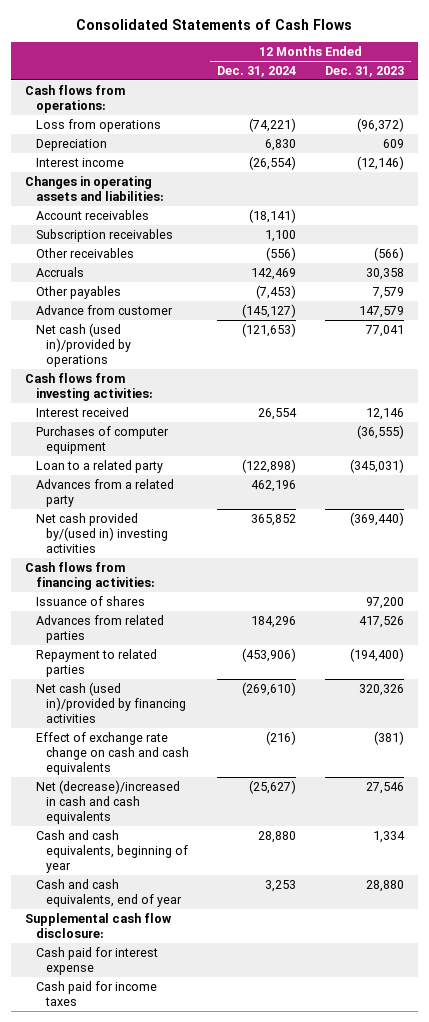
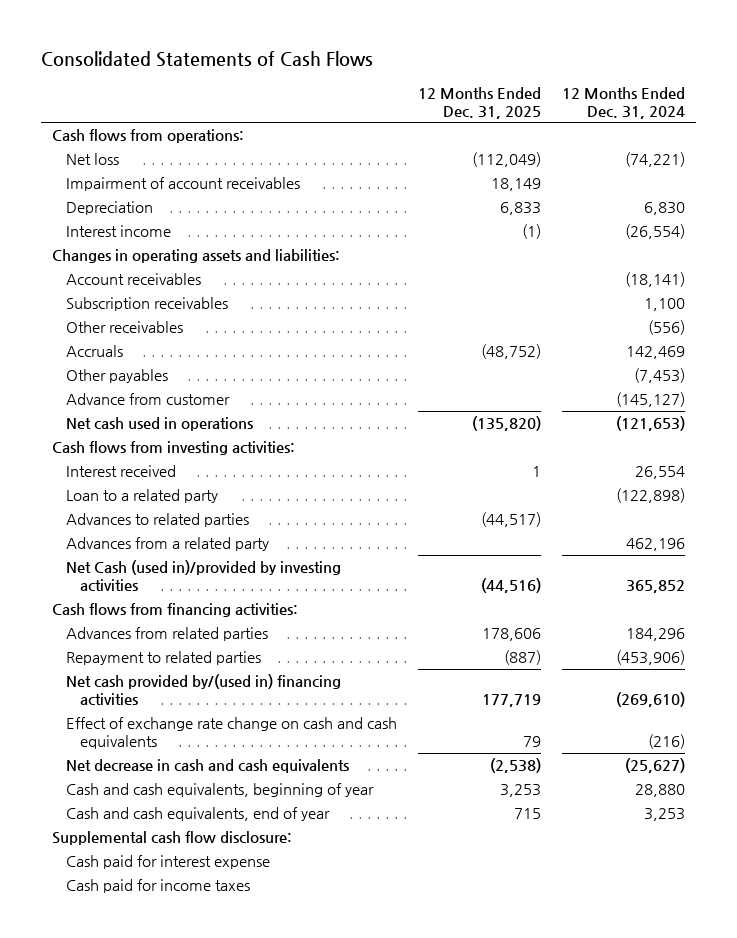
- | 12 Months Ended Dec. 31, 2024 | 12 Months Ended Dec. 31, 2023
+ | 12 Months Ended Dec. 31, 2025 | 12 Months Ended Dec. 31, 2024
- Loss from operations | (74,221) | (96,372)
+ Net loss | (112,049) | (74,221)
+ Impairment of account receivables | 18,149 |
- Net cash (used in)/provided by operations | (121,653) | 77,041
+ Net cash used in operations | (135,820) | (121,653)
- Purchases of computer equipment | | (36,555)
+ Advances to related parties | (44,517) |
- Net cash provided by/(used in) investing activities | 365,852 | (369,440)
+ Net Cash (used in)/provided by investing activities | (44,516) | 365,852
- Issuance of shares | | 97,200
- Net cash (used in)/provided by financing activities | (269,610) | 320,326
+ Net cash provided by/(used in) financing activities | 177,719 | (269,610)
- Net (decrease)/increased in cash and cash equivalents | (25,627) | 27,546
+ Net decrease in cash and cash equivalents | (2,538) | (25,627)

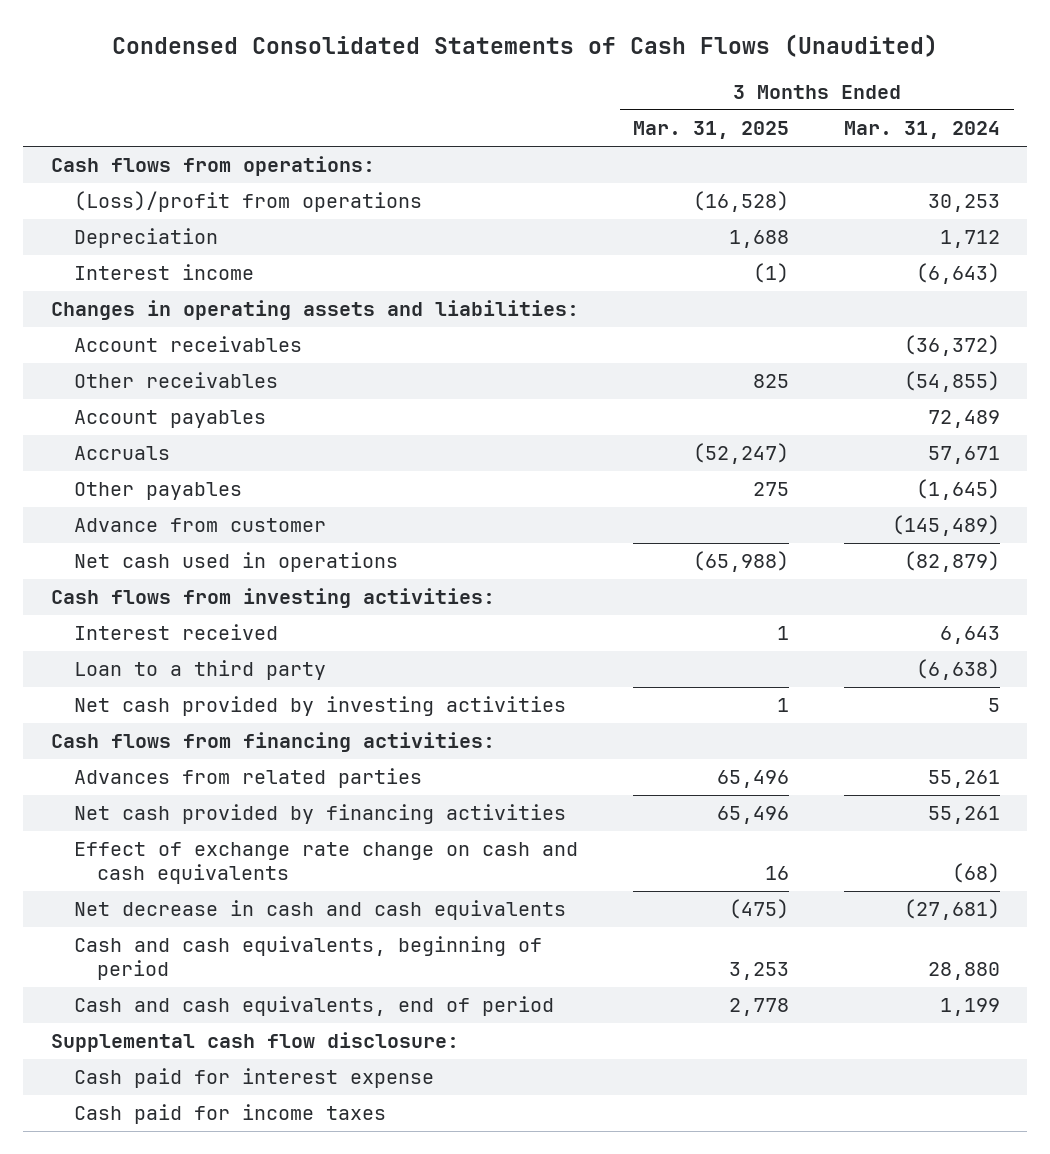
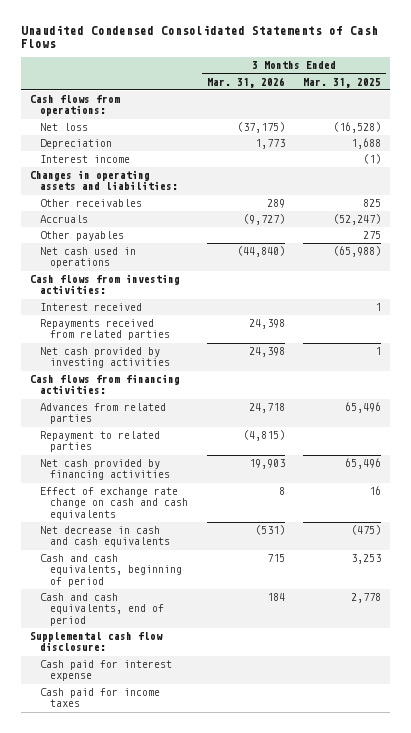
- Condensed Consolidated Statements of Cash Flows (Unaudited)
+ Unaudited Condensed Consolidated Statements of Cash Flows
- | 3 Months Ended Mar. 31, 2025 | 3 Months Ended Mar. 31, 2024
+ | 3 Months Ended Mar. 31, 2026 | 3 Months Ended Mar. 31, 2025
- (Loss)/profit from operations | (16,528) | 30,253
+ Net loss | (37,175) | (16,528)
- Account receivables | | (36,372)
- Account payables | | 72,489
- Advance from customer | | (145,489)
- Loan to a third party | | (6,638)
+ Repayments received from related parties | 24,398 |
+ Repayment to related parties | (4,815) |

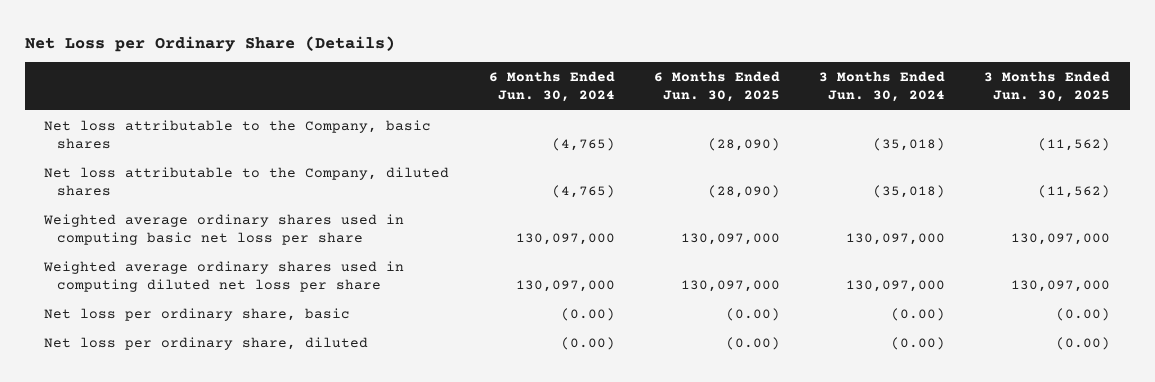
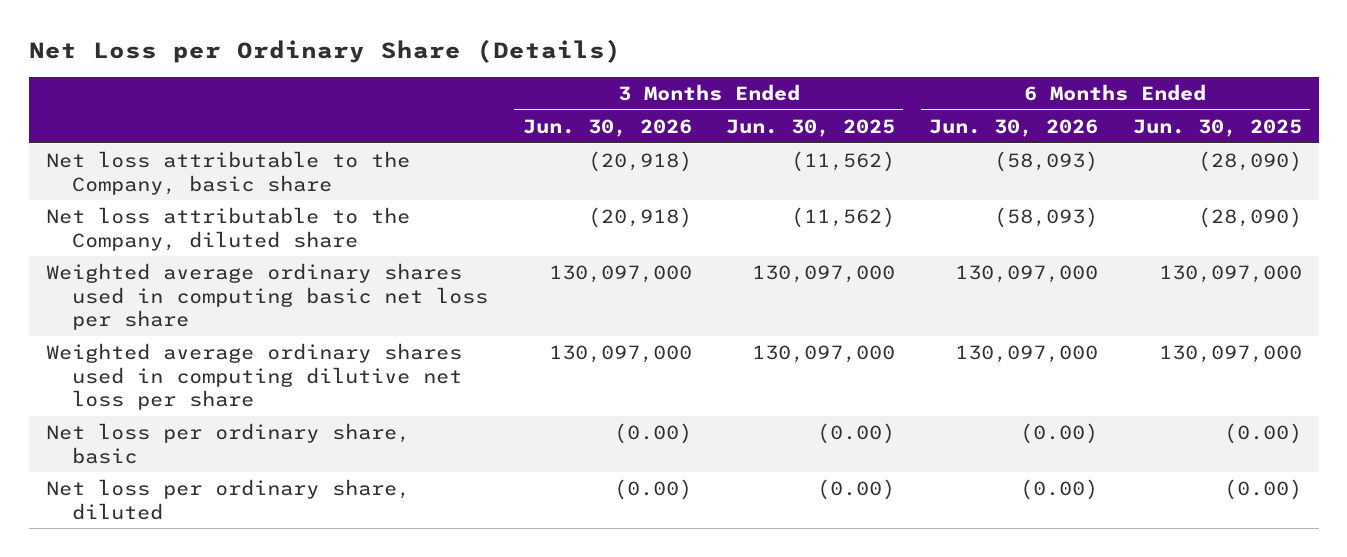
- | 6 Months Ended Jun. 30, 2024 | 6 Months Ended Jun. 30, 2025 | 3 Months Ended Jun. 30, 2024 | 3 Months Ended Jun. 30, 2025
+ | 3 Months Ended Jun. 30, 2026 | 3 Months Ended Jun. 30, 2025 | 6 Months Ended Jun. 30, 2026 | 6 Months Ended Jun. 30, 2025
- Net loss attributable to the Company, basic shares | (4,765) | (28,090) | (35,018) | (11,562)
- Net loss attributable to the Company, diluted shares | (4,765) | (28,090) | (35,018) | (11,562)
+ Net loss attributable to the Company, basic share | (20,918) | (11,562) | (58,093) | (28,090)
+ Net loss attributable to the Company, diluted share | (20,918) | (11,562) | (58,093) | (28,090)
- Weighted average ordinary shares used in computing diluted net loss per share | 130,097,000 | 130,097,000 | 130,097,000 | 130,097,000
+ Weighted average ordinary shares used in computing dilutive net loss per share | 130,097,000 | 130,097,000 | 130,097,000 | 130,097,000

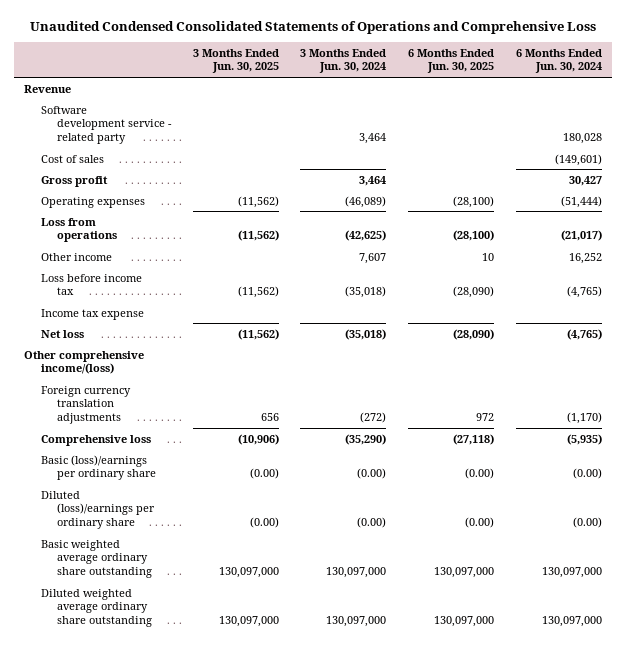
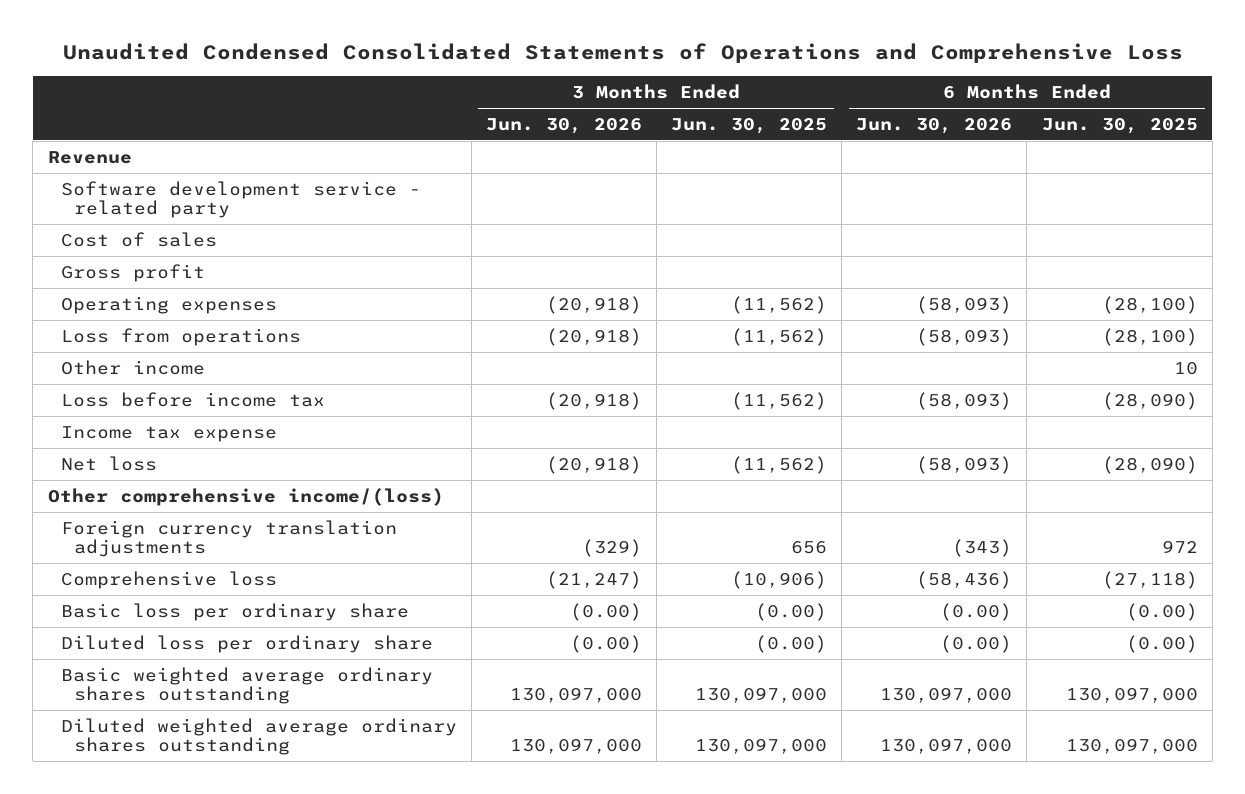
- | 3 Months Ended Jun. 30, 2025 | 3 Months Ended Jun. 30, 2024 | 6 Months Ended Jun. 30, 2025 | 6 Months Ended Jun. 30, 2024
+ | 3 Months Ended Jun. 30, 2026 | 3 Months Ended Jun. 30, 2025 | 6 Months Ended Jun. 30, 2026 | 6 Months Ended Jun. 30, 2025
- Basic (loss)/earnings per ordinary share | (0.00) | (0.00) | (0.00) | (0.00)
- Diluted (loss)/earnings per ordinary share | (0.00) | (0.00) | (0.00) | (0.00)
- Basic weighted average ordinary share outstanding | 130,097,000 | 130,097,000 | 130,097,000 | 130,097,000
- Diluted weighted average ordinary share outstanding | 130,097,000 | 130,097,000 | 130,097,000 | 130,097,000
+ Basic loss per ordinary share | (0.00) | (0.00) | (0.00) | (0.00)
+ Diluted loss per ordinary share | (0.00) | (0.00) | (0.00) | (0.00)
+ Basic weighted average ordinary shares outstanding | 130,097,000 | 130,097,000 | 130,097,000 | 130,097,000
+ Diluted weighted average ordinary shares outstanding | 130,097,000 | 130,097,000 | 130,097,000 | 130,097,000

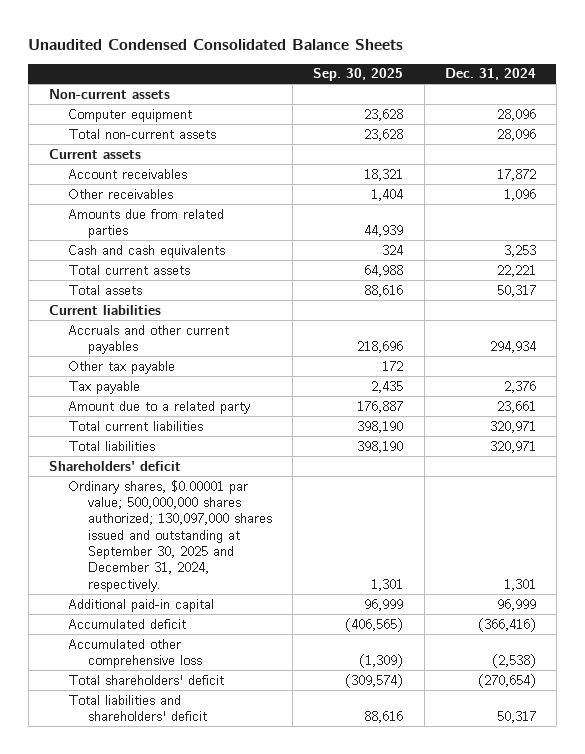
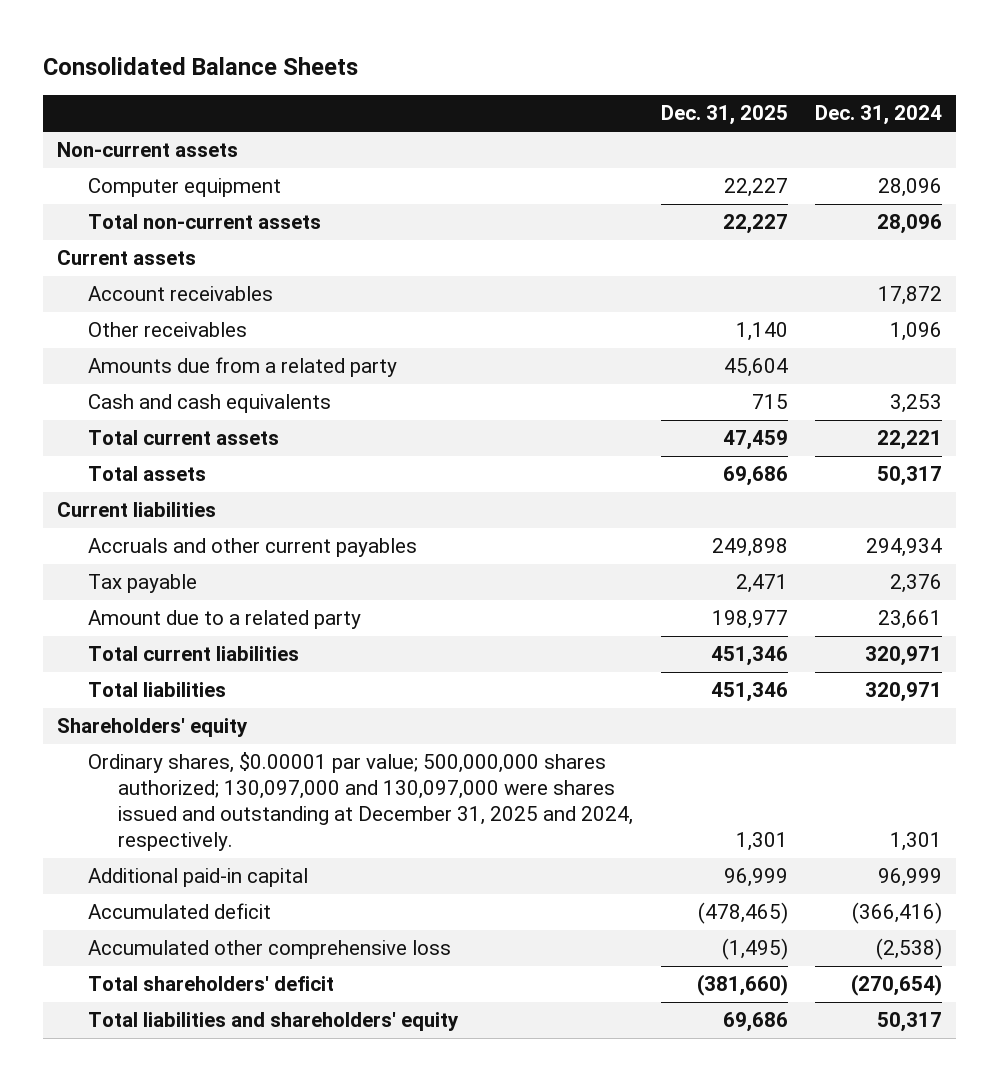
- Unaudited Condensed Consolidated Balance Sheets
+ Consolidated Balance Sheets
- | Sep. 30, 2025 | Dec. 31, 2024
+ | Dec. 31, 2025 | Dec. 31, 2024
- Amounts due from related parties | 44,939 |
+ Amounts due from a related party | 45,604 |
- Other tax payable | 172 |
- Shareholders' deficit
- Ordinary shares, $0.00001 par value; 500,000,000 shares authorized; 130,097,000 shares issued and outstanding at September 30, 2025 and December 31, 2024, respectively. | 1,301 | 1,301
+ Shareholders' equity
+ Ordinary shares, $0.00001 par value; 500,000,000 shares authorized; 130,097,000 and 130,097,000 were shares issued and outstanding at December 31, 2025 and 2024, respectively. | 1,301 | 1,301
- Total liabilities and shareholders' deficit | 88,616 | 50,317
+ Total liabilities and shareholders' equity | 69,686 | 50,317

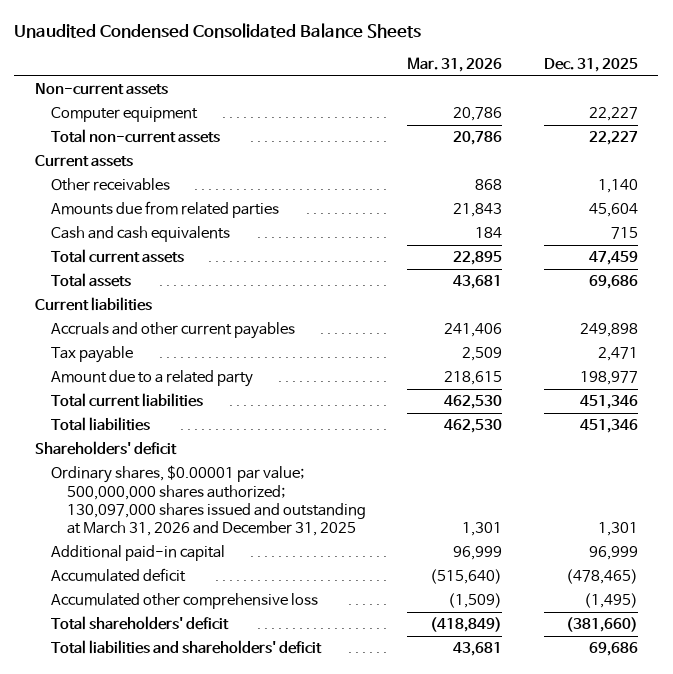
- Consolidated Balance Sheets
+ Unaudited Condensed Consolidated Balance Sheets
- | Dec. 31, 2025 | Dec. 31, 2024
+ | Mar. 31, 2026 | Dec. 31, 2025
- Account receivables | | 17,872
- Amounts due from a related party | 45,604 |
+ Amounts due from related parties | 21,843 | 45,604
- Shareholders' equity
- Ordinary shares, $0.00001 par value; 500,000,000 shares authorized; 130,097,000 and 130,097,000 were shares issued and outstanding at December 31, 2025 and 2024, respectively. | 1,301 | 1,301
+ Shareholders' deficit
+ Ordinary shares, $0.00001 par value; 500,000,000 shares authorized; 130,097,000 shares issued and outstanding at March 31, 2026 and December 31, 2025 | 1,301 | 1,301
- Total liabilities and shareholders' equity | 69,686 | 50,317
+ Total liabilities and shareholders' deficit | 43,681 | 69,686

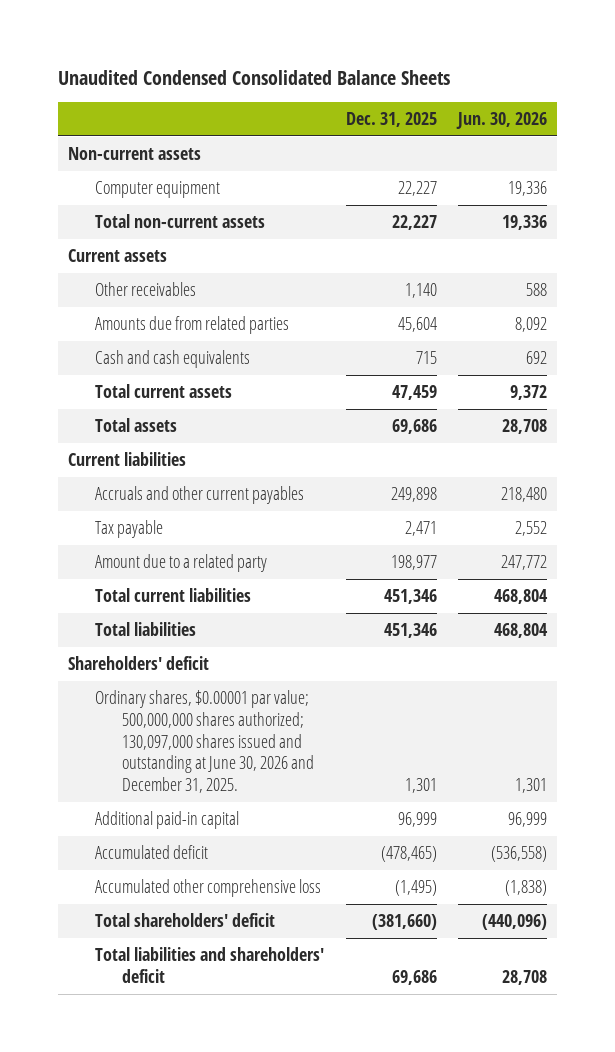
- | Mar. 31, 2026 | Dec. 31, 2025
+ | Dec. 31, 2025 | Jun. 30, 2026
- Ordinary shares, $0.00001 par value; 500,000,000 shares authorized; 130,097,000 shares issued and outstanding at March 31, 2026 and December 31, 2025 | 1,301 | 1,301
+ Ordinary shares, $0.00001 par value; 500,000,000 shares authorized; 130,097,000 shares issued and outstanding at June 30, 2026 and December 31, 2025. | 1,301 | 1,301

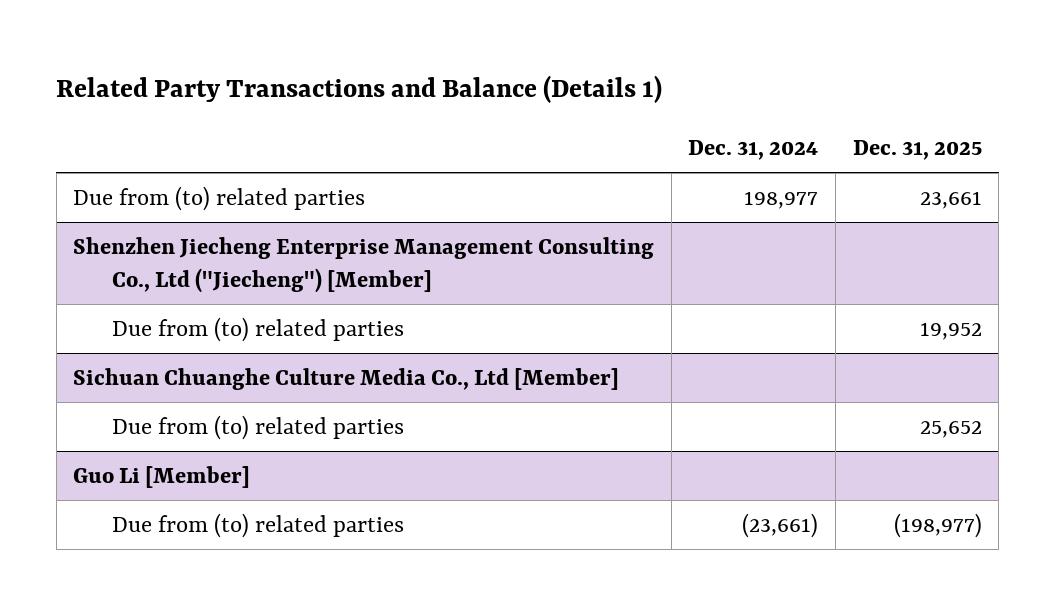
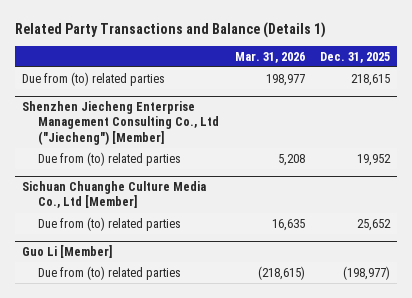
- | Dec. 31, 2024 | Dec. 31, 2025
+ | Mar. 31, 2026 | Dec. 31, 2025
- Due from (to) related parties | 198,977 | 23,661
+ Due from (to) related parties | 198,977 | 218,615

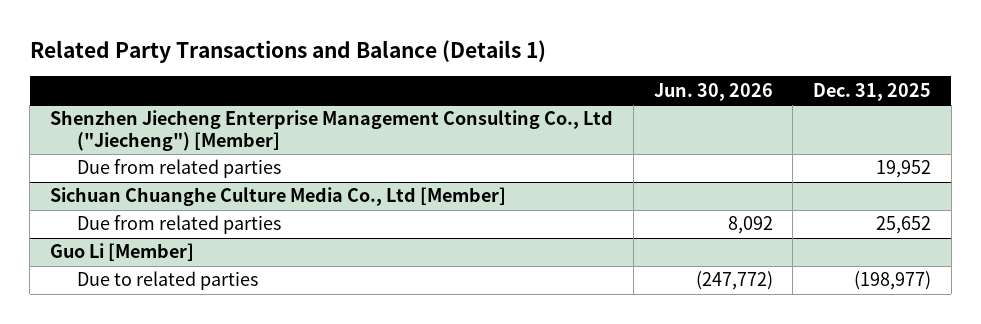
- | Mar. 31, 2026 | Dec. 31, 2025
+ | Jun. 30, 2026 | Dec. 31, 2025
- Due from (to) related parties | 198,977 | 218,615
@ Shenzhen Jiecheng Enterprise Management Consulting Co., Ltd ("Jiecheng") [Member]
- Due from (to) related parties | 5,208 | 19,952
+ Due from related parties | | 19,952
@ Sichuan Chuanghe Culture Media Co., Ltd [Member]
- Due from (to) related parties | 16,635 | 25,652
+ Due from related parties | 8,092 | 25,652
@ Guo Li [Member]
- Due from (to) related parties | (218,615) | (198,977)
+ Due to related parties | (247,772) | (198,977)

